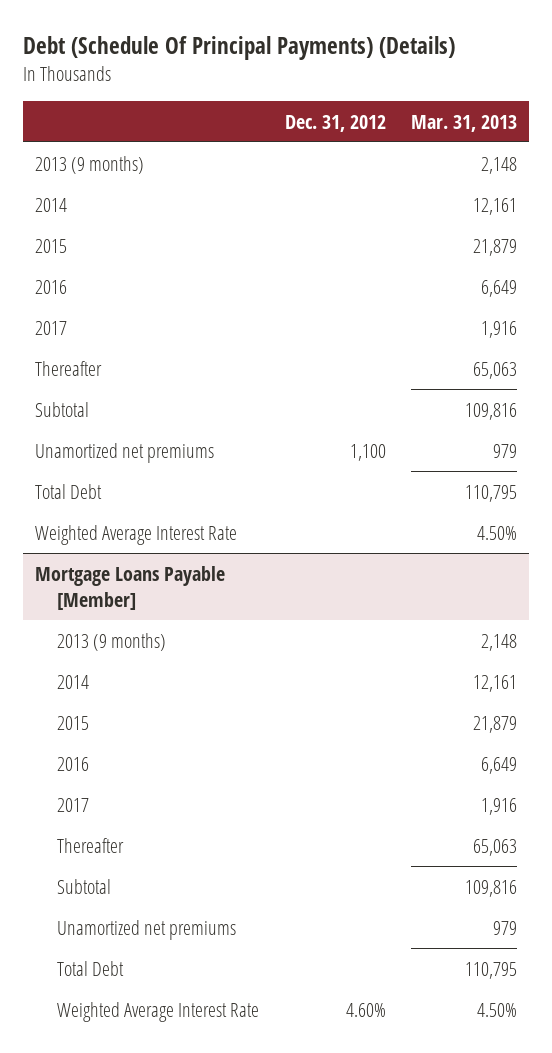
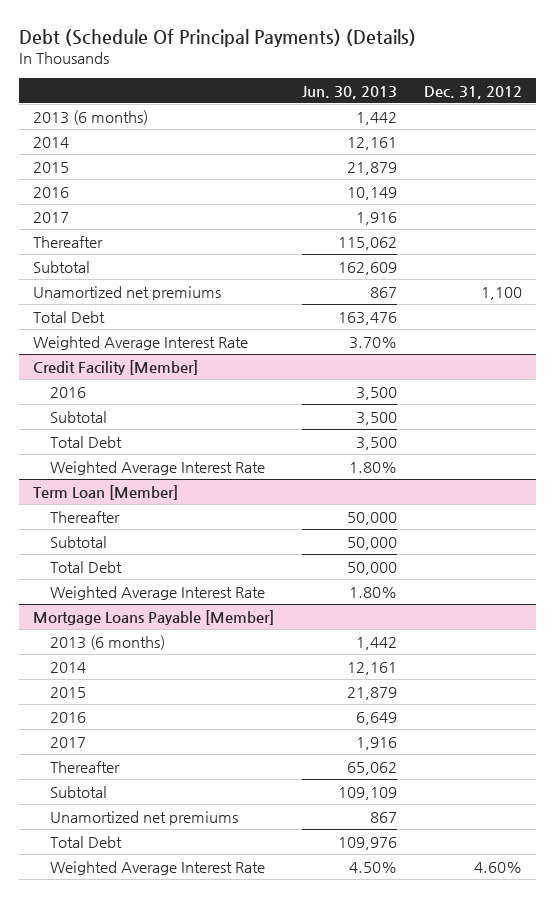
- | Dec. 31, 2012 | Mar. 31, 2013
+ | Jun. 30, 2013 | Dec. 31, 2012
- 2013 (9 months) | | 2,148
+ 2013 (6 months) | 1,442 |
+ Credit Facility [Member]
+ 2016 | 3,500 |
+ Subtotal | 3,500 |
+ Total Debt | 3,500 |
+ Weighted Average Interest Rate | 1.80% |
+ Term Loan [Member]
+ Thereafter | 50,000 |
+ Subtotal | 50,000 |
+ Total Debt | 50,000 |
+ Weighted Average Interest Rate | 1.80% |
@ Mortgage Loans Payable [Member]
- 2013 (9 months) | | 2,148
+ 2013 (6 months) | 1,442 |

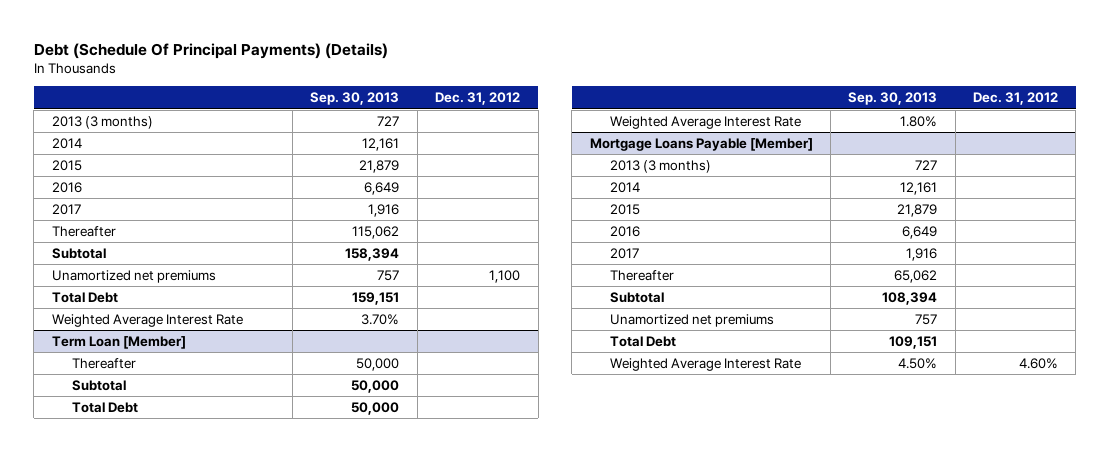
- | Jun. 30, 2013 | Dec. 31, 2012
+ | Sep. 30, 2013 | Dec. 31, 2012
- 2013 (6 months) | 1,442 |
+ 2013 (3 months) | 727 |
- Credit Facility [Member]
- 2016 | 3,500 |
- Subtotal | 3,500 |
- Total Debt | 3,500 |
- Weighted Average Interest Rate | 1.80% |
@ Mortgage Loans Payable [Member]
- 2013 (6 months) | 1,442 |
+ 2013 (3 months) | 727 |

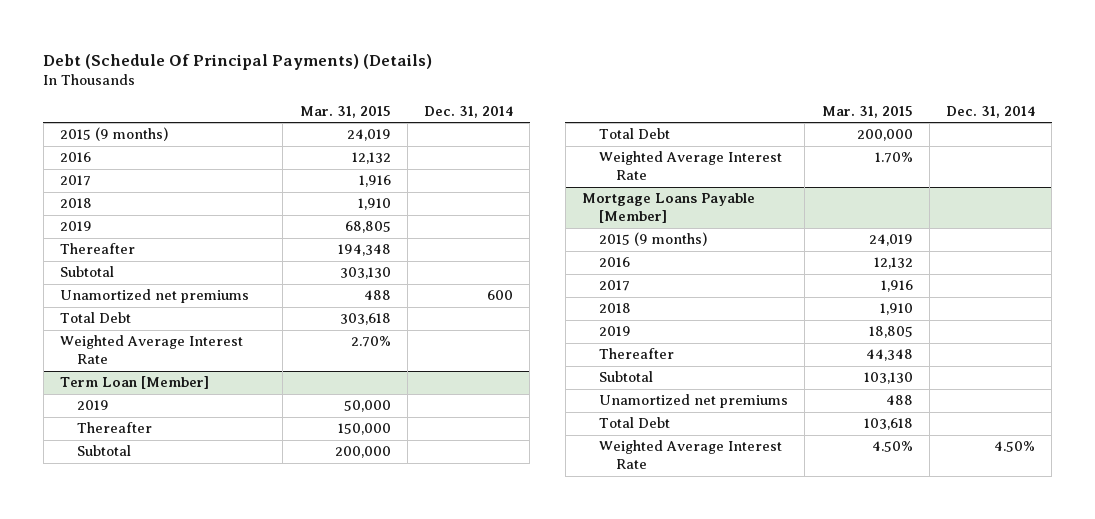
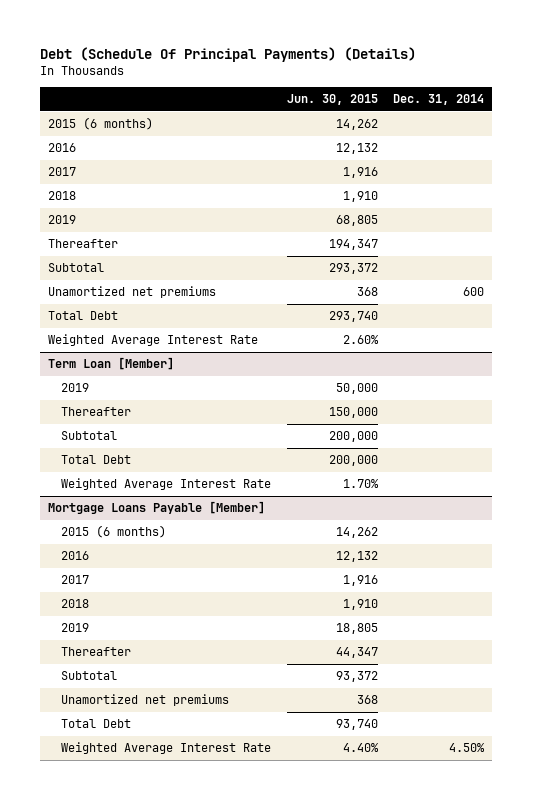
- | Mar. 31, 2015 | Dec. 31, 2014
+ | Jun. 30, 2015 | Dec. 31, 2014
- 2015 (9 months) | 24,019 |
+ 2015 (6 months) | 14,262 |
@ Mortgage Loans Payable [Member]
- 2015 (9 months) | 24,019 |
+ 2015 (6 months) | 14,262 |

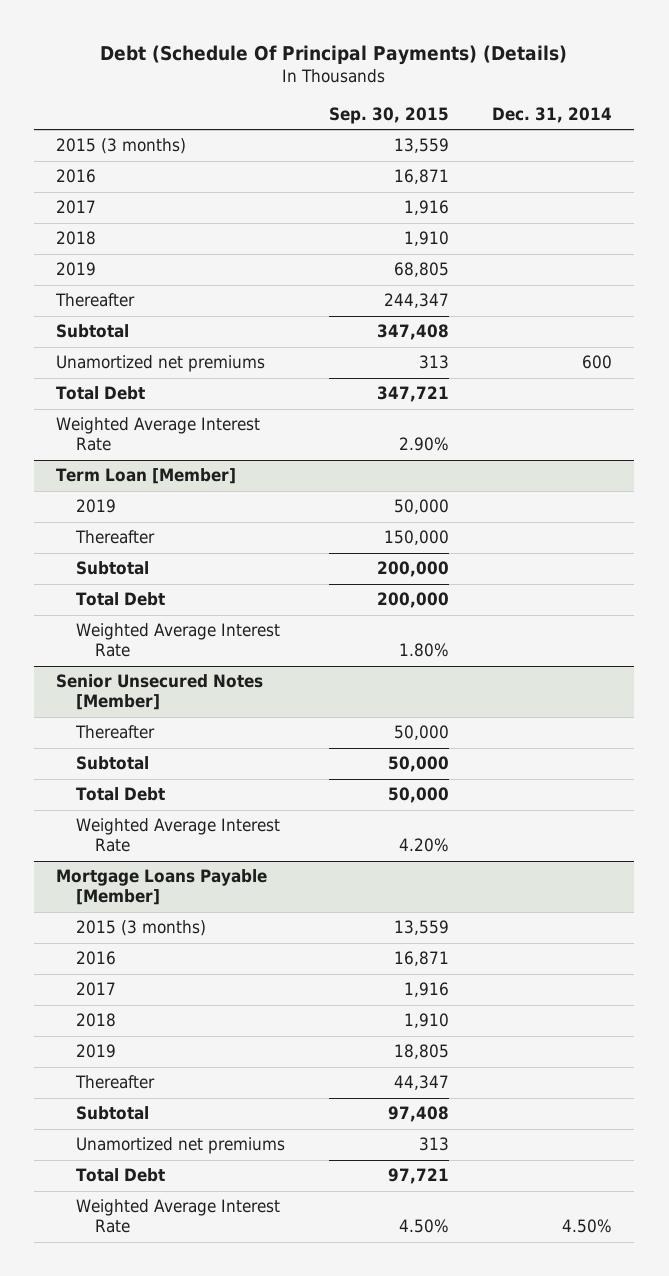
- | Jun. 30, 2015 | Dec. 31, 2014
+ | Sep. 30, 2015 | Dec. 31, 2014
- 2015 (6 months) | 14,262 |
+ 2015 (3 months) | 13,559 |
+ Senior Unsecured Notes [Member]
+ Thereafter | 50,000 |
+ Subtotal | 50,000 |
+ Total Debt | 50,000 |
+ Weighted Average Interest Rate | 4.20% |
@ Mortgage Loans Payable [Member]
- 2015 (6 months) | 14,262 |
+ 2015 (3 months) | 13,559 |

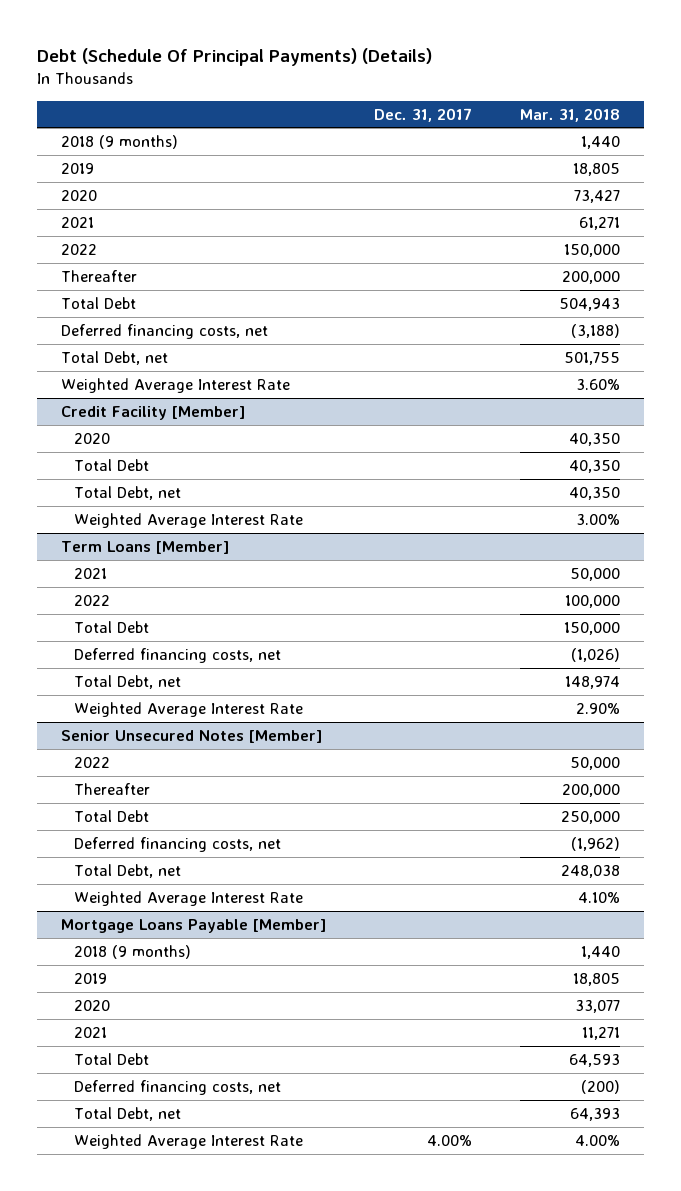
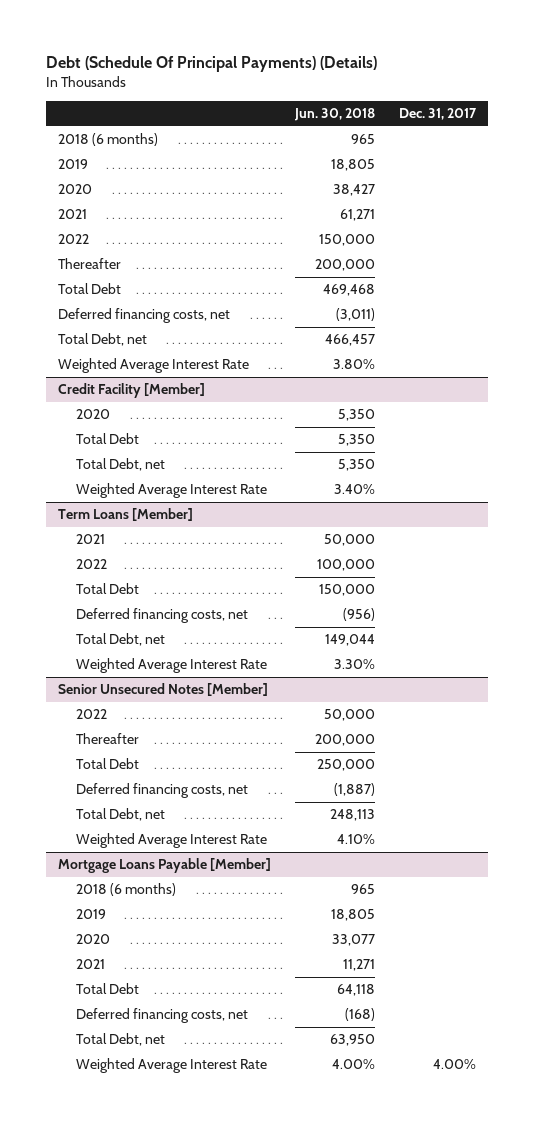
- | Dec. 31, 2017 | Mar. 31, 2018
+ | Jun. 30, 2018 | Dec. 31, 2017
- 2018 (9 months) | | 1,440
+ 2018 (6 months) | 965 |
@ Mortgage Loans Payable [Member]
- 2018 (9 months) | | 1,440
+ 2018 (6 months) | 965 |

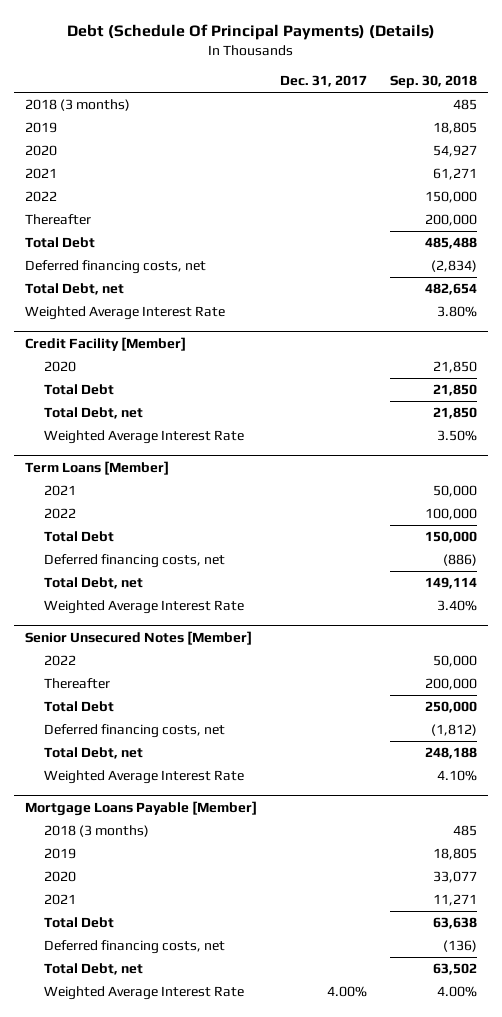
- | Jun. 30, 2018 | Dec. 31, 2017
+ | Dec. 31, 2017 | Sep. 30, 2018
- 2018 (6 months) | 965 |
+ 2018 (3 months) | | 485
@ Mortgage Loans Payable [Member]
- 2018 (6 months) | 965 |
+ 2018 (3 months) | | 485

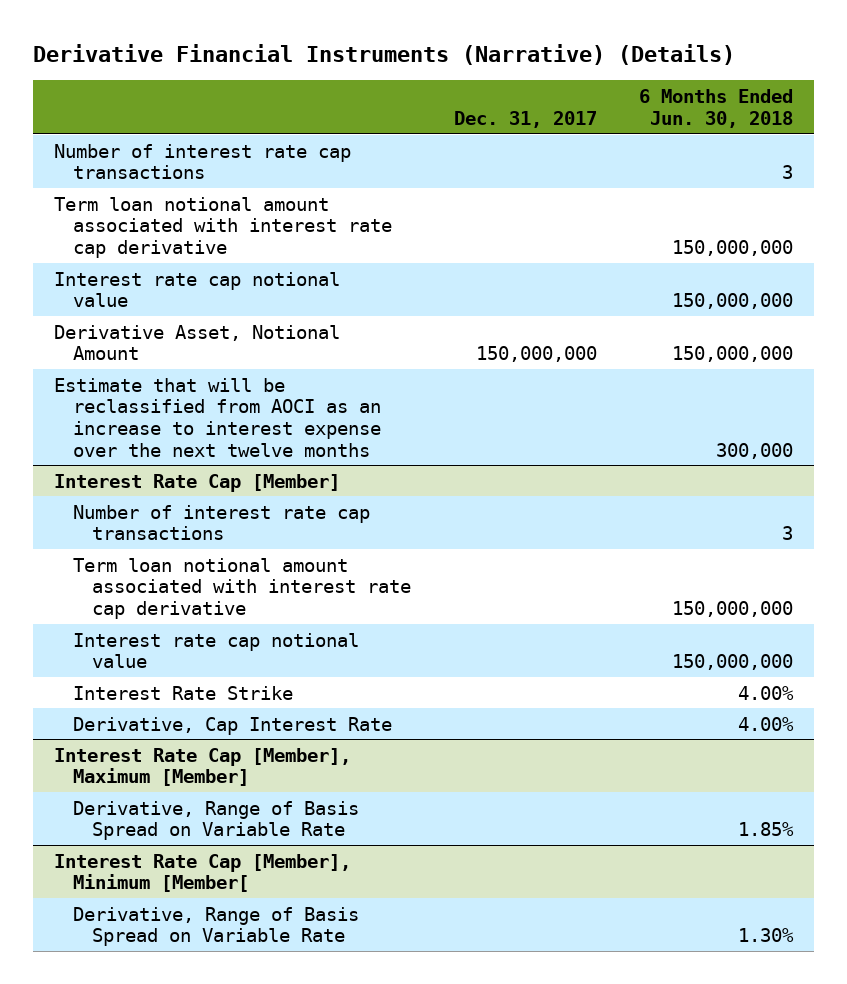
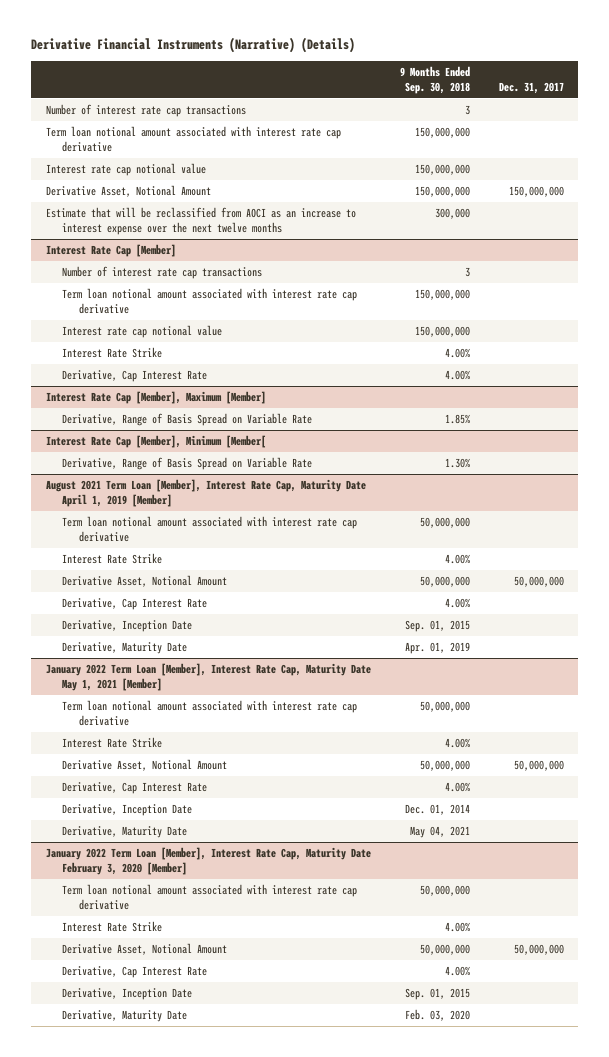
- | Dec. 31, 2017 | 6 Months Ended Jun. 30, 2018
+ | 9 Months Ended Sep. 30, 2018 | Dec. 31, 2017
+ August 2021 Term Loan [Member], Interest Rate Cap, Maturity Date April 1, 2019 [Member]
+ Term loan notional amount associated with interest rate cap derivative | 50,000,000 |
+ Interest Rate Strike | 4.00% |
+ Derivative Asset, Notional Amount | 50,000,000 | 50,000,000
+ Derivative, Cap Interest Rate | 4.00% |
+ Derivative, Inception Date | Sep. 01, 2015 |
+ Derivative, Maturity Date | Apr. 01, 2019 |
+ January 2022 Term Loan [Member], Interest Rate Cap, Maturity Date May 1, 2021 [Member]
+ Term loan notional amount associated with interest rate cap derivative | 50,000,000 |
+ Interest Rate Strike | 4.00% |
+ Derivative Asset, Notional Amount | 50,000,000 | 50,000,000
+ Derivative, Cap Interest Rate | 4.00% |
+ Derivative, Inception Date | Dec. 01, 2014 |
+ Derivative, Maturity Date | May 04, 2021 |
+ January 2022 Term Loan [Member], Interest Rate Cap, Maturity Date February 3, 2020 [Member]
+ Term loan notional amount associated with interest rate cap derivative | 50,000,000 |
+ Interest Rate Strike | 4.00% |
+ Derivative Asset, Notional Amount | 50,000,000 | 50,000,000
+ Derivative, Cap Interest Rate | 4.00% |
+ Derivative, Inception Date | Sep. 01, 2015 |
+ Derivative, Maturity Date | Feb. 03, 2020 |

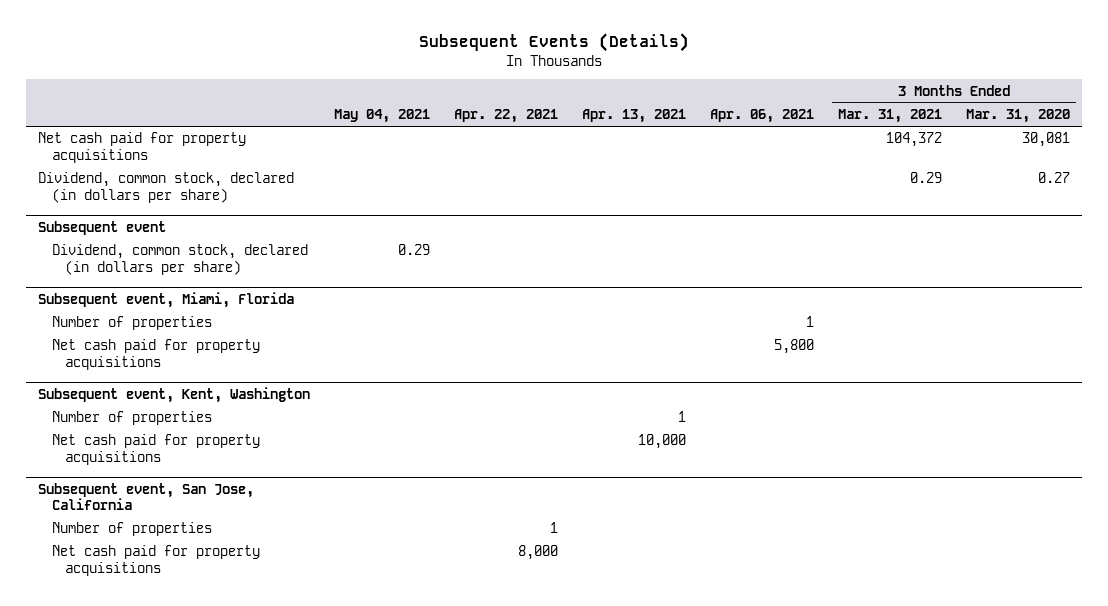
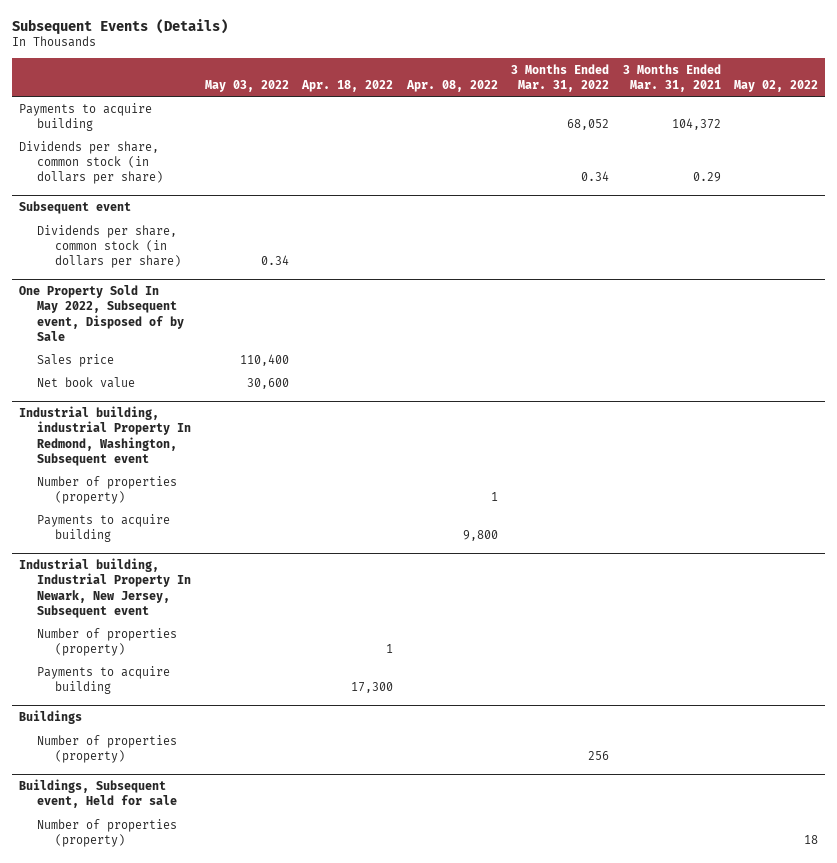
- | May 04, 2021 | Apr. 22, 2021 | Apr. 13, 2021 | Apr. 06, 2021 | 3 Months Ended Mar. 31, 2021 | 3 Months Ended Mar. 31, 2020
+ | May 03, 2022 | Apr. 18, 2022 | Apr. 08, 2022 | 3 Months Ended Mar. 31, 2022 | 3 Months Ended Mar. 31, 2021 | May 02, 2022
- Net cash paid for property acquisitions | | | | | 104,372 | 30,081
- Dividend, common stock, declared (in dollars per share) | | | | | 0.29 | 0.27
+ Payments to acquire building | | | | 68,052 | 104,372 |
+ Dividends per share, common stock (in dollars per share) | | | | 0.34 | 0.29 |
@ Subsequent event
- Dividend, common stock, declared (in dollars per share) | 0.29 | | | | |
- Subsequent event, Miami, Florida
- Number of properties | | | | 1 | |
- Net cash paid for property acquisitions | | | | 5,800 | |
- Subsequent event, Kent, Washington
- Number of properties | | | 1 | | |
- Net cash paid for property acquisitions | | | 10,000 | | |
- Subsequent event, San Jose, California
- Number of properties | | 1 | | | |
- Net cash paid for property acquisitions | | 8,000 | | | |
@ Subsequent event
+ Dividends per share, common stock (in dollars per share) | 0.34 | | | | |
+ One Property Sold In May 2022, Subsequent event, Disposed of by Sale
+ Sales price | 110,400 | | | | |
+ Net book value | 30,600 | | | | |
+ Industrial building, industrial Property In Redmond, Washington, Subsequent event
+ Number of properties (property) | | | 1 | | |
+ Payments to acquire building | | | 9,800 | | |
+ Industrial building, Industrial Property In Newark, New Jersey, Subsequent event
+ Number of properties (property) | | 1 | | | |
+ Payments to acquire building | | 17,300 | | | |
+ Buildings
+ Number of properties (property) | | | | 256 | |
+ Buildings, Subsequent event, Held for sale
+ Number of properties (property) | | | | | | 18

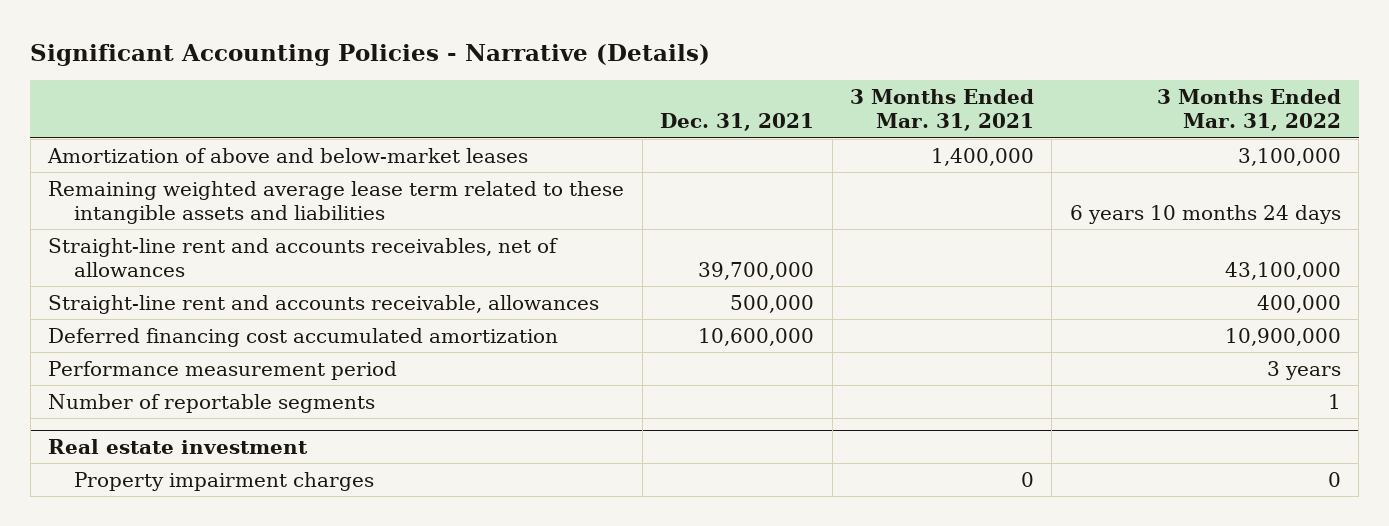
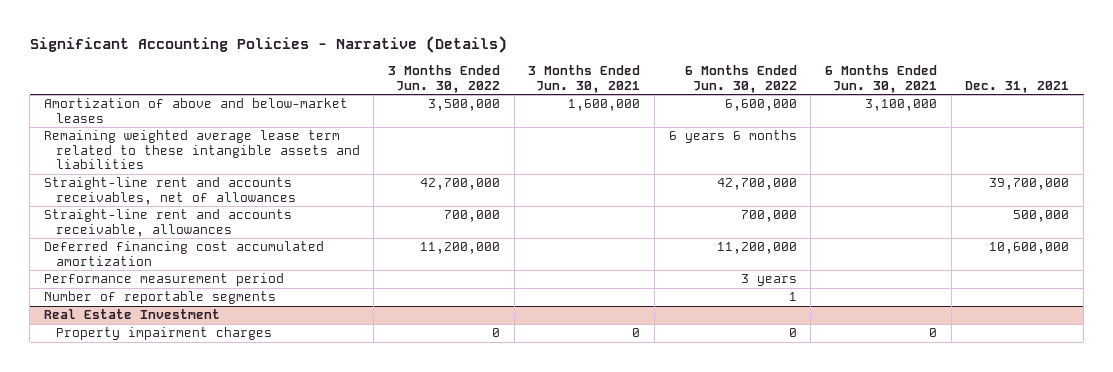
- | Dec. 31, 2021 | 3 Months Ended Mar. 31, 2021 | 3 Months Ended Mar. 31, 2022
+ | 3 Months Ended Jun. 30, 2022 | 3 Months Ended Jun. 30, 2021 | 6 Months Ended Jun. 30, 2022 | 6 Months Ended Jun. 30, 2021 | Dec. 31, 2021
- Real estate investment
+ Real Estate Investment

